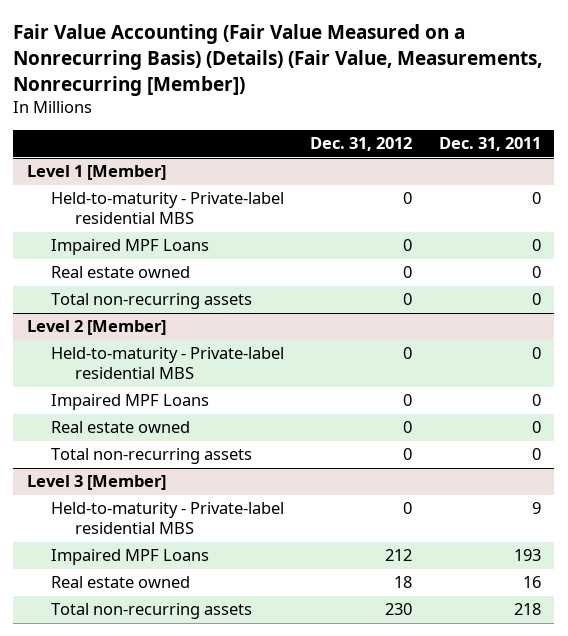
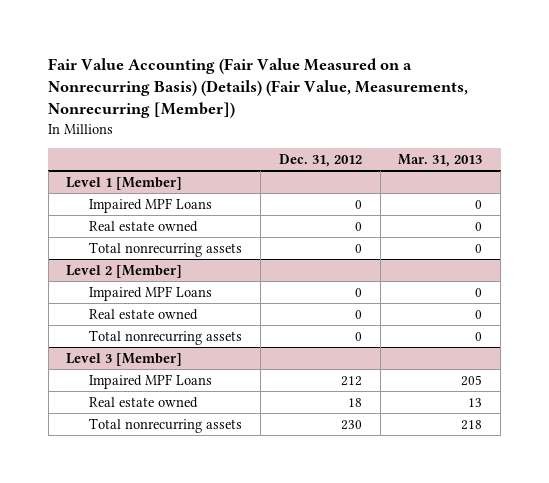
- | Dec. 31, 2012 | Dec. 31, 2011
+ | Dec. 31, 2012 | Mar. 31, 2013
@ Level 1 [Member]
- Held-to-maturity - Private-label residential MBS | 0 | 0
- Total non-recurring assets | 0 | 0
+ Total nonrecurring assets | 0 | 0
@ Level 2 [Member]
- Held-to-maturity - Private-label residential MBS | 0 | 0
- Total non-recurring assets | 0 | 0
+ Total nonrecurring assets | 0 | 0
@ Level 3 [Member]
- Held-to-maturity - Private-label residential MBS | 0 | 9
- Total non-recurring assets | 230 | 218
+ Total nonrecurring assets | 230 | 218

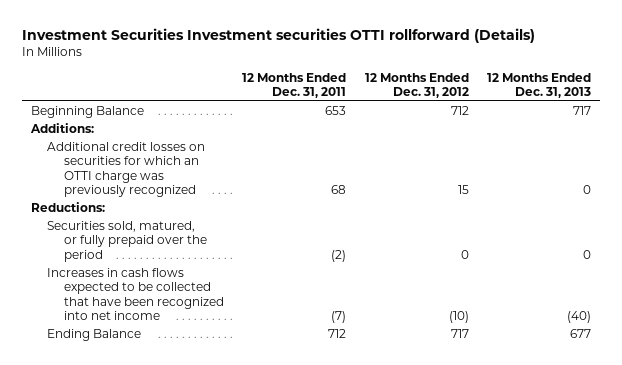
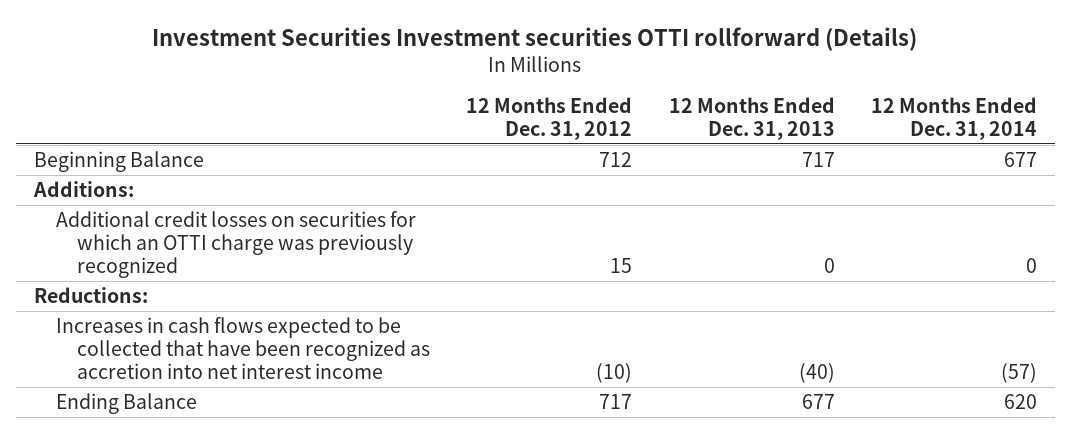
- | 12 Months Ended Dec. 31, 2011 | 12 Months Ended Dec. 31, 2012 | 12 Months Ended Dec. 31, 2013
+ | 12 Months Ended Dec. 31, 2012 | 12 Months Ended Dec. 31, 2013 | 12 Months Ended Dec. 31, 2014
- Securities sold, matured, or fully prepaid over the period | (2) | 0 | 0
- Increases in cash flows expected to be collected that have been recognized into net income | (7) | (10) | (40)
+ Increases in cash flows expected to be collected that have been recognized as accretion into net interest income | (10) | (40) | (57)

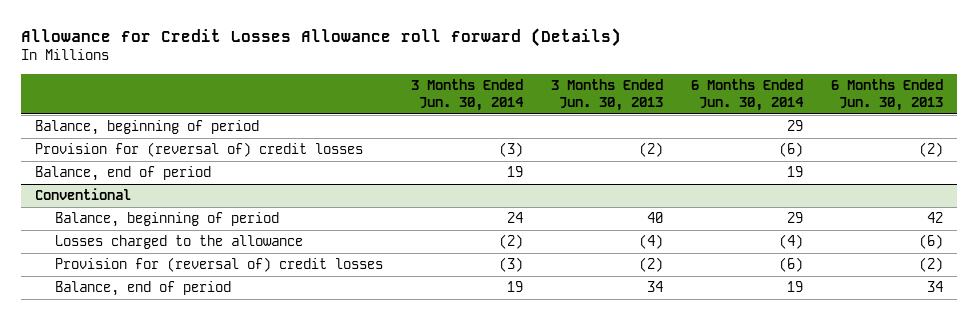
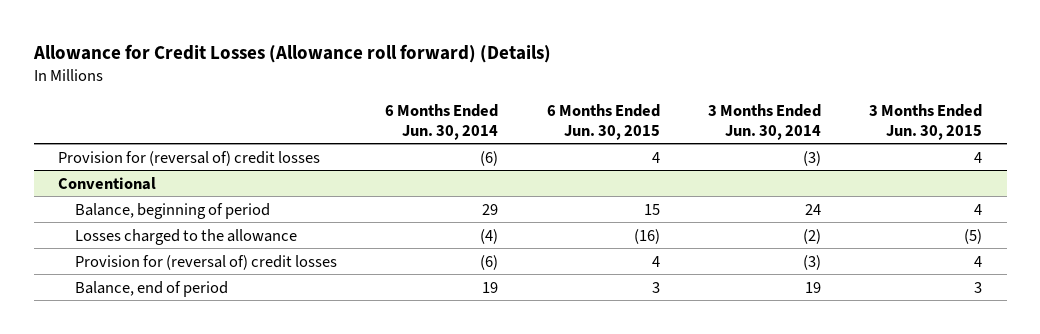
- Allowance for Credit Losses Allowance roll forward (Details)
+ Allowance for Credit Losses (Allowance roll forward) (Details)
- | 3 Months Ended Jun. 30, 2014 | 3 Months Ended Jun. 30, 2013 | 6 Months Ended Jun. 30, 2014 | 6 Months Ended Jun. 30, 2013
+ | 6 Months Ended Jun. 30, 2014 | 6 Months Ended Jun. 30, 2015 | 3 Months Ended Jun. 30, 2014 | 3 Months Ended Jun. 30, 2015
- Balance, beginning of period | | | 29 |
- Balance, end of period | 19 | | 19 |

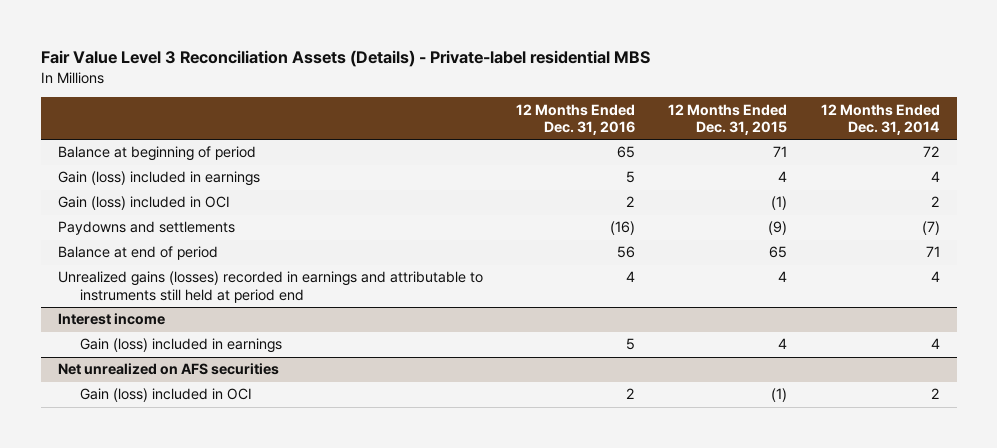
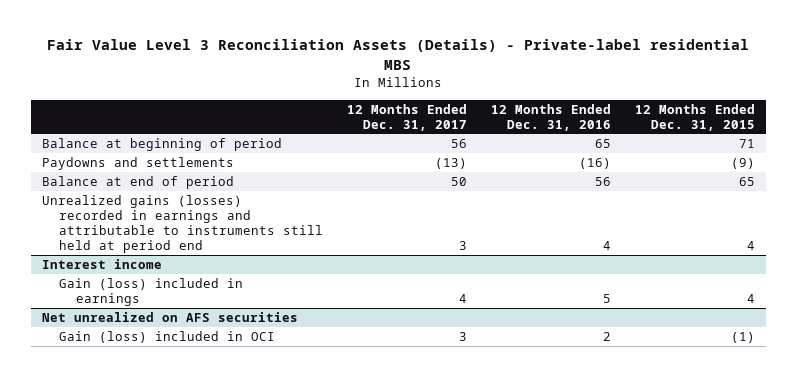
- | 12 Months Ended Dec. 31, 2016 | 12 Months Ended Dec. 31, 2015 | 12 Months Ended Dec. 31, 2014
+ | 12 Months Ended Dec. 31, 2017 | 12 Months Ended Dec. 31, 2016 | 12 Months Ended Dec. 31, 2015
- Gain (loss) included in earnings | 5 | 4 | 4
- Gain (loss) included in OCI | 2 | (1) | 2

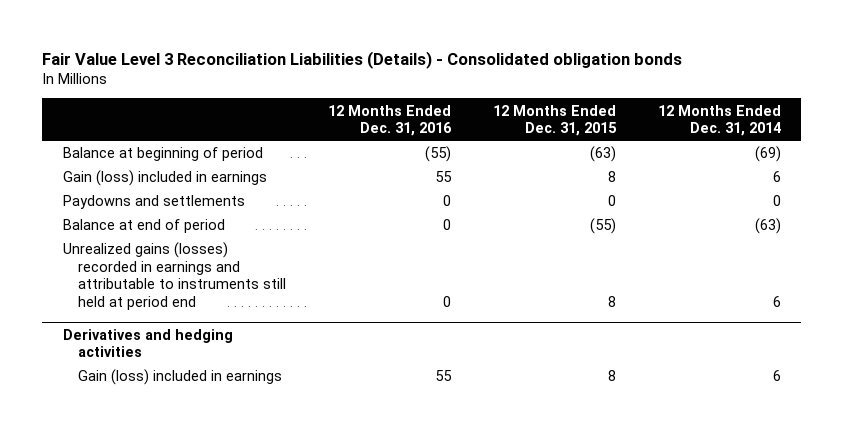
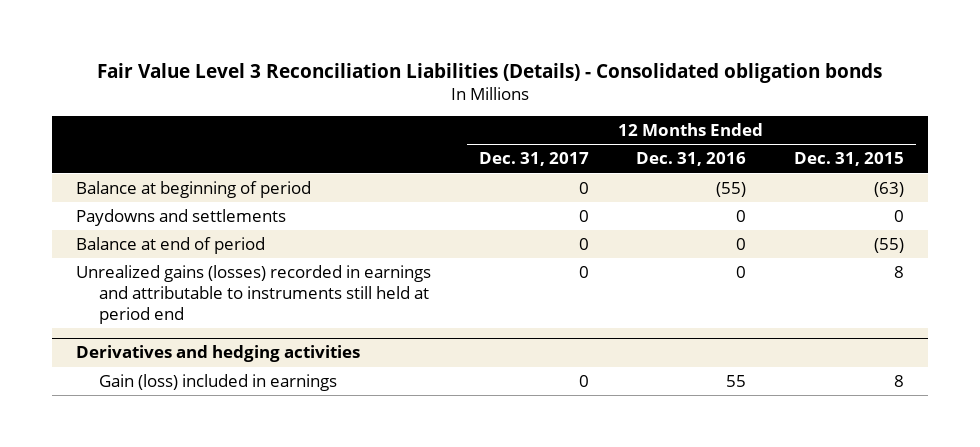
- | 12 Months Ended Dec. 31, 2016 | 12 Months Ended Dec. 31, 2015 | 12 Months Ended Dec. 31, 2014
+ | 12 Months Ended Dec. 31, 2017 | 12 Months Ended Dec. 31, 2016 | 12 Months Ended Dec. 31, 2015
- Gain (loss) included in earnings | 55 | 8 | 6

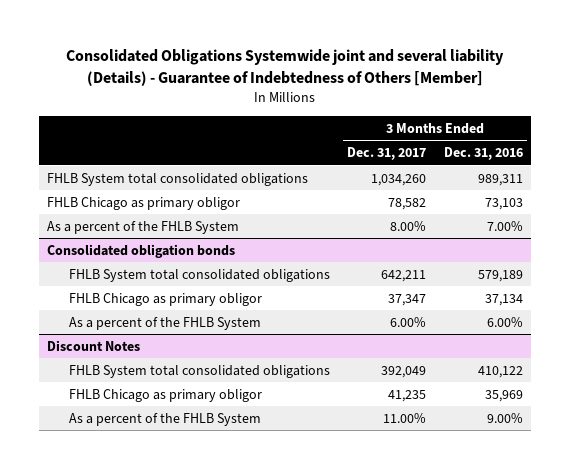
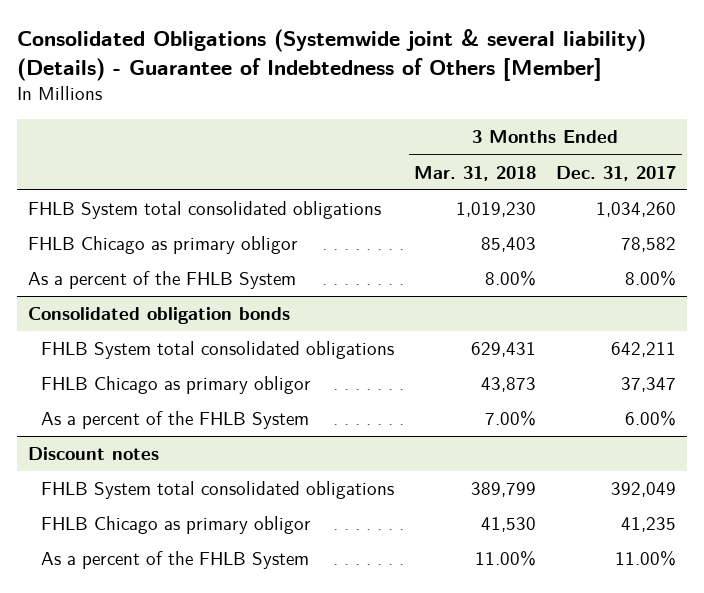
- Consolidated Obligations Systemwide joint and several liability (Details) - Guarantee of Indebtedness of Others [Member]
+ Consolidated Obligations (Systemwide joint & several liability) (Details) - Guarantee of Indebtedness of Others [Member]
- | 3 Months Ended Dec. 31, 2017 | 3 Months Ended Dec. 31, 2016
+ | 3 Months Ended Mar. 31, 2018 | 3 Months Ended Dec. 31, 2017
- Discount Notes
+ Discount notes

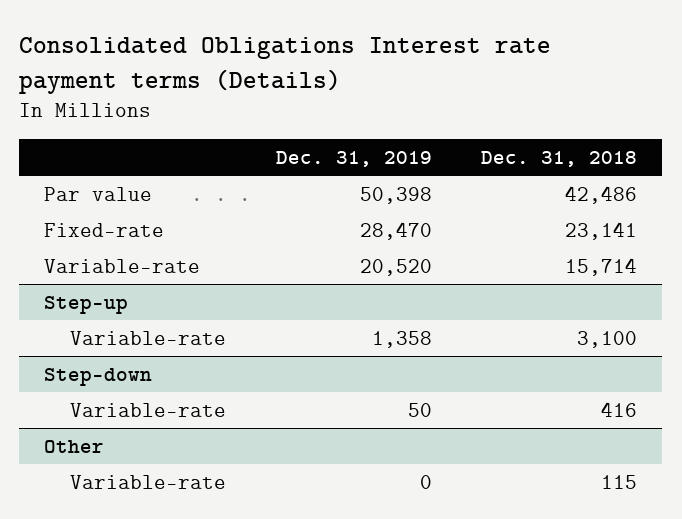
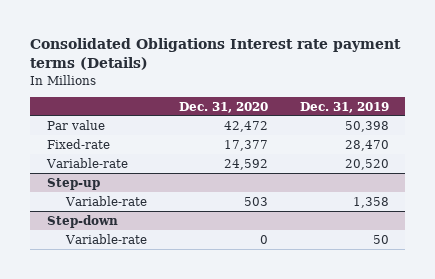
- | Dec. 31, 2019 | Dec. 31, 2018
+ | Dec. 31, 2020 | Dec. 31, 2019
- Other
- Variable-rate | 0 | 115

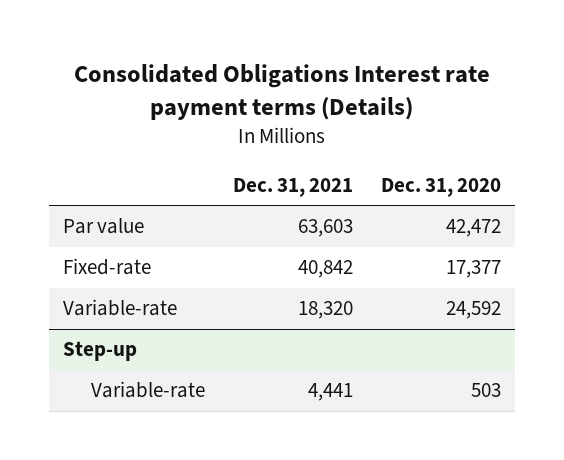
- | Dec. 31, 2020 | Dec. 31, 2019
+ | Dec. 31, 2021 | Dec. 31, 2020
- Step-down
- Variable-rate | 0 | 50

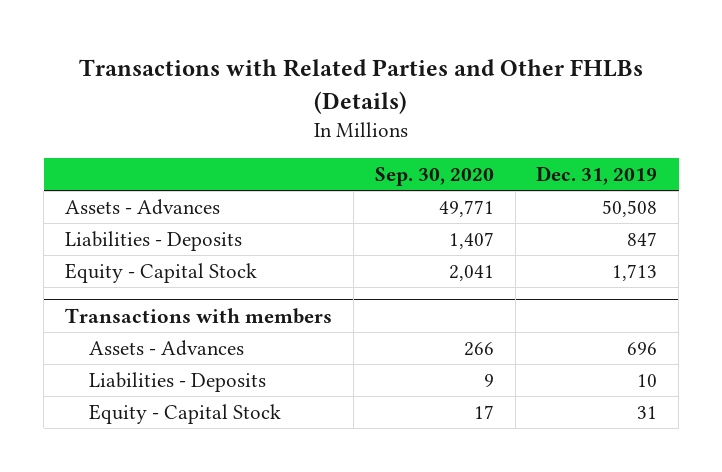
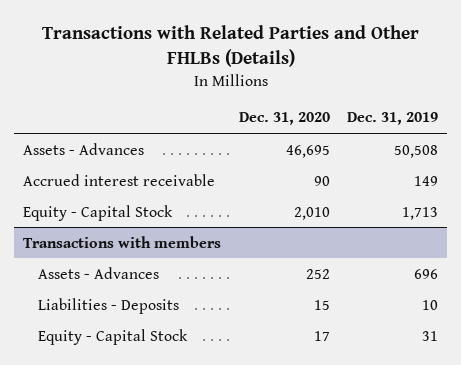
- | Sep. 30, 2020 | Dec. 31, 2019
+ | Dec. 31, 2020 | Dec. 31, 2019
- Liabilities - Deposits | 1,407 | 847
+ Accrued interest receivable | 90 | 149

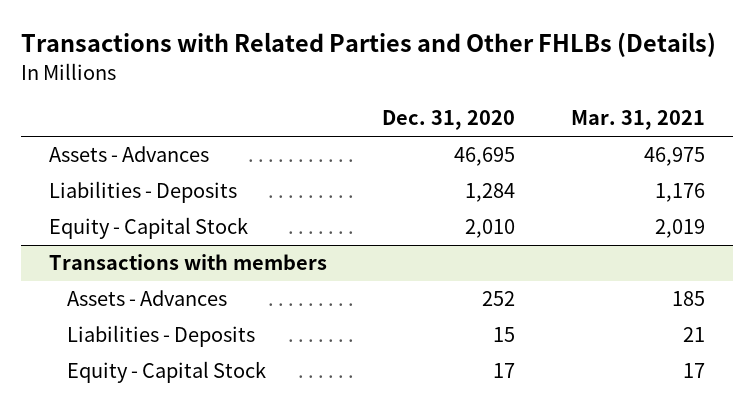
- | Dec. 31, 2020 | Dec. 31, 2019
+ | Dec. 31, 2020 | Mar. 31, 2021
- Accrued interest receivable | 90 | 149
+ Liabilities - Deposits | 1,284 | 1,176

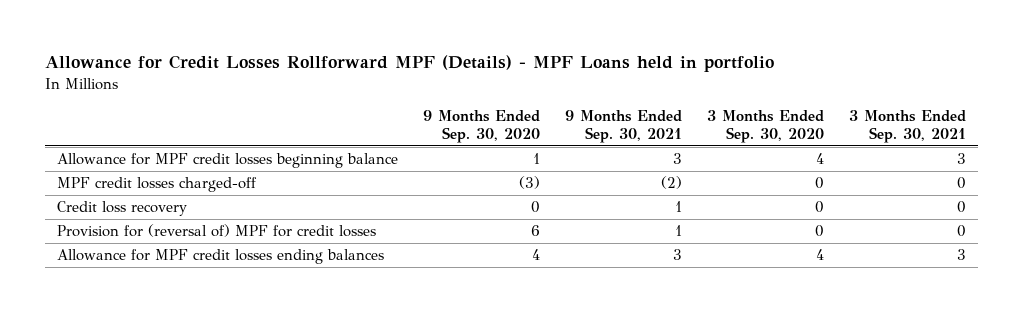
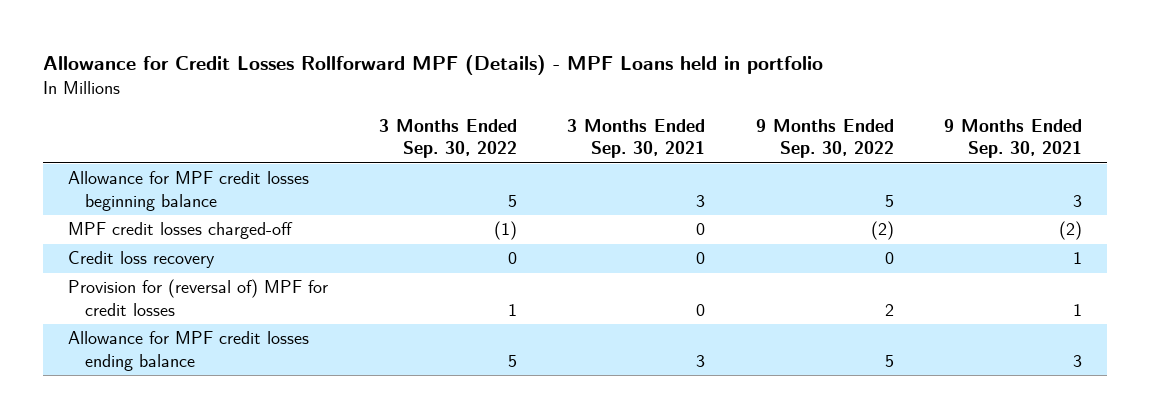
- | 9 Months Ended Sep. 30, 2020 | 9 Months Ended Sep. 30, 2021 | 3 Months Ended Sep. 30, 2020 | 3 Months Ended Sep. 30, 2021
+ | 3 Months Ended Sep. 30, 2022 | 3 Months Ended Sep. 30, 2021 | 9 Months Ended Sep. 30, 2022 | 9 Months Ended Sep. 30, 2021
- Allowance for MPF credit losses ending balances | 4 | 3 | 4 | 3
+ Allowance for MPF credit losses ending balance | 5 | 3 | 5 | 3

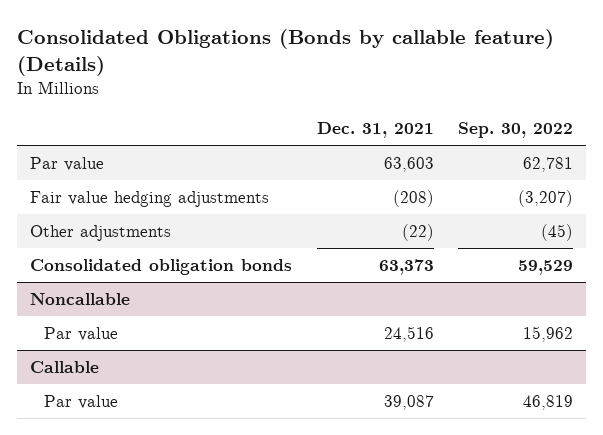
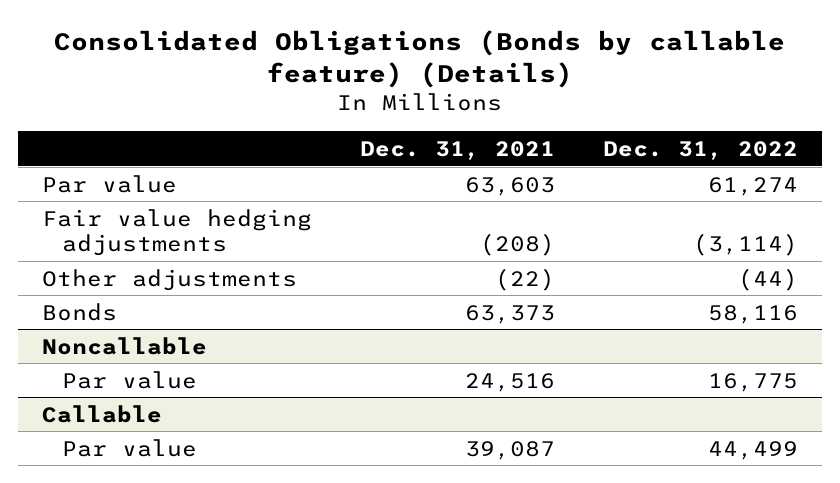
- | Dec. 31, 2021 | Sep. 30, 2022
+ | Dec. 31, 2021 | Dec. 31, 2022
- Consolidated obligation bonds | 63,373 | 59,529
+ Bonds | 63,373 | 58,116

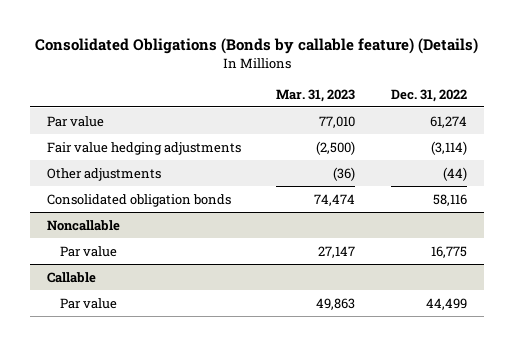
- | Dec. 31, 2021 | Dec. 31, 2022
+ | Mar. 31, 2023 | Dec. 31, 2022
- Bonds | 63,373 | 58,116
+ Consolidated obligation bonds | 74,474 | 58,116

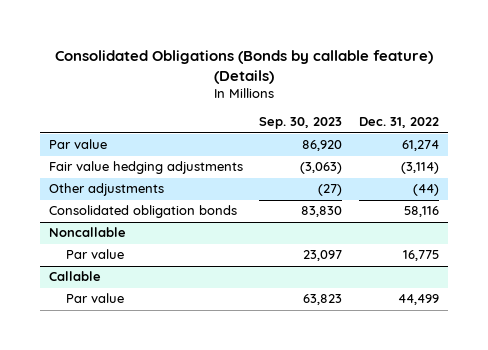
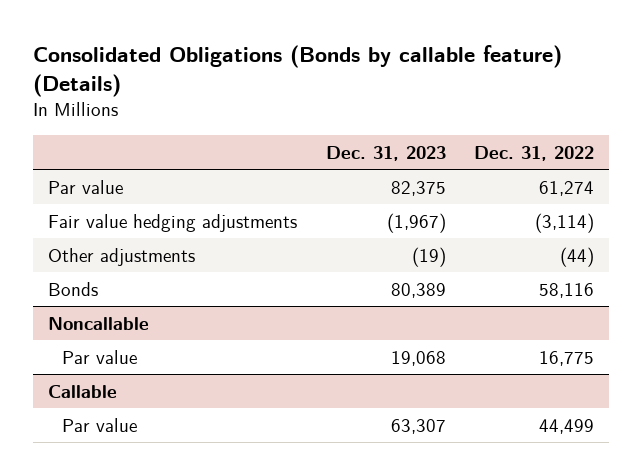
- | Sep. 30, 2023 | Dec. 31, 2022
+ | Dec. 31, 2023 | Dec. 31, 2022
- Consolidated obligation bonds | 83,830 | 58,116
+ Bonds | 80,389 | 58,116

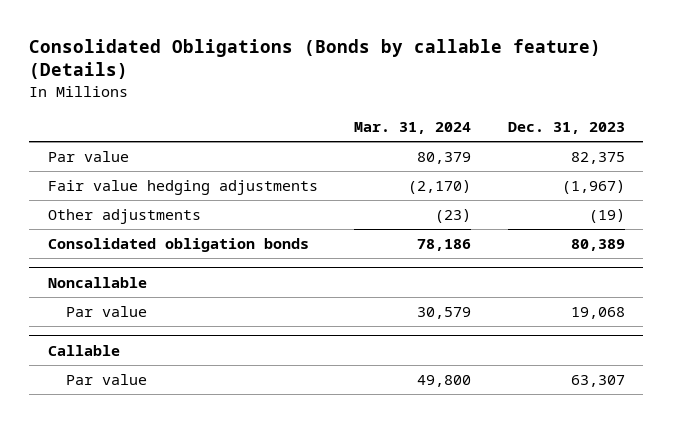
- | Dec. 31, 2023 | Dec. 31, 2022
+ | Mar. 31, 2024 | Dec. 31, 2023
- Bonds | 80,389 | 58,116
+ Consolidated obligation bonds | 78,186 | 80,389

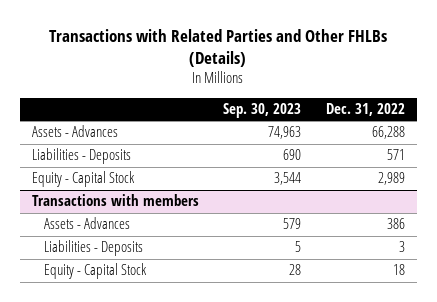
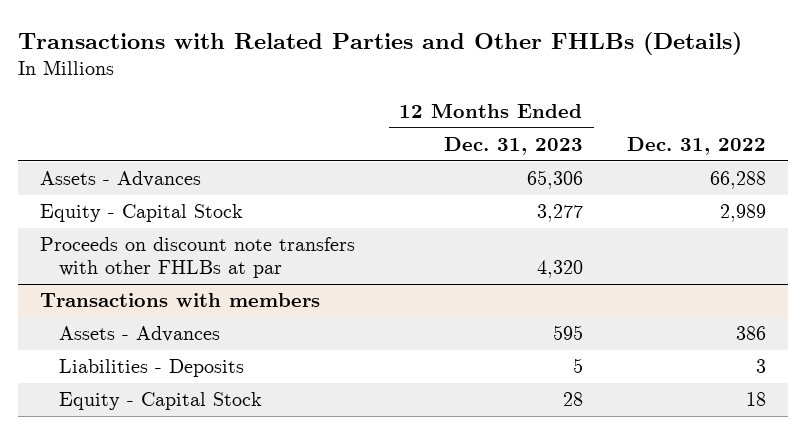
- | Sep. 30, 2023 | Dec. 31, 2022
+ | 12 Months Ended Dec. 31, 2023 | Dec. 31, 2022
- Liabilities - Deposits | 690 | 571
+ Proceeds on discount note transfers with other FHLBs at par | 4,320 |

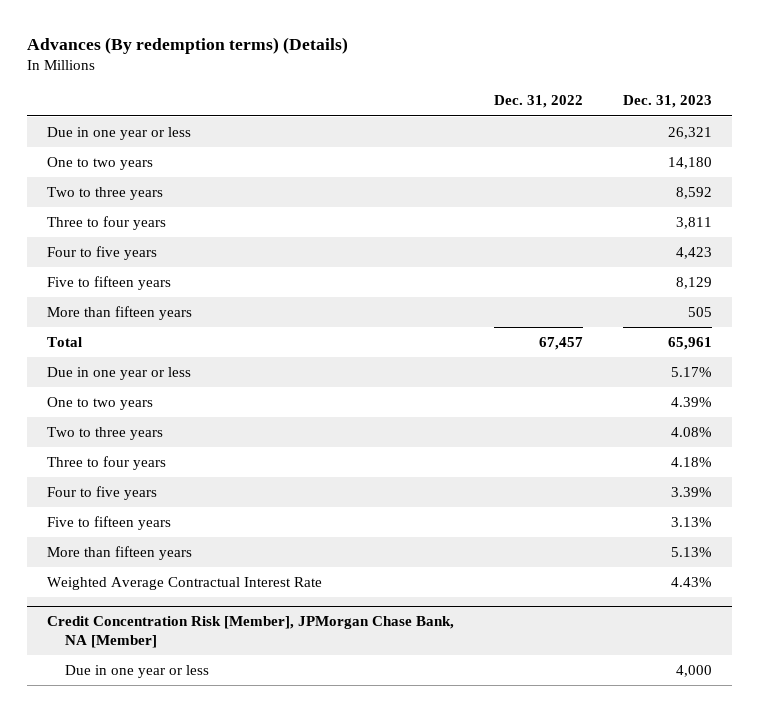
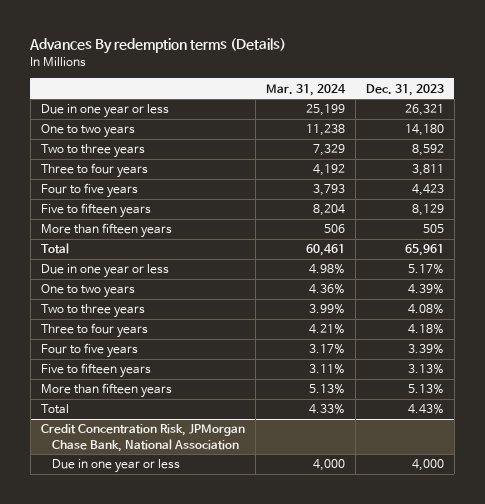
- Advances (By redemption terms) (Details)
+ Advances By redemption terms (Details)
- | Dec. 31, 2022 | Dec. 31, 2023
+ | Mar. 31, 2024 | Dec. 31, 2023
- Weighted Average Contractual Interest Rate | | 4.43%
- Credit Concentration Risk [Member], JPMorgan Chase Bank, NA [Member]
+ Total | 4.33% | 4.43%
+ Credit Concentration Risk, JPMorgan Chase Bank, National Association

